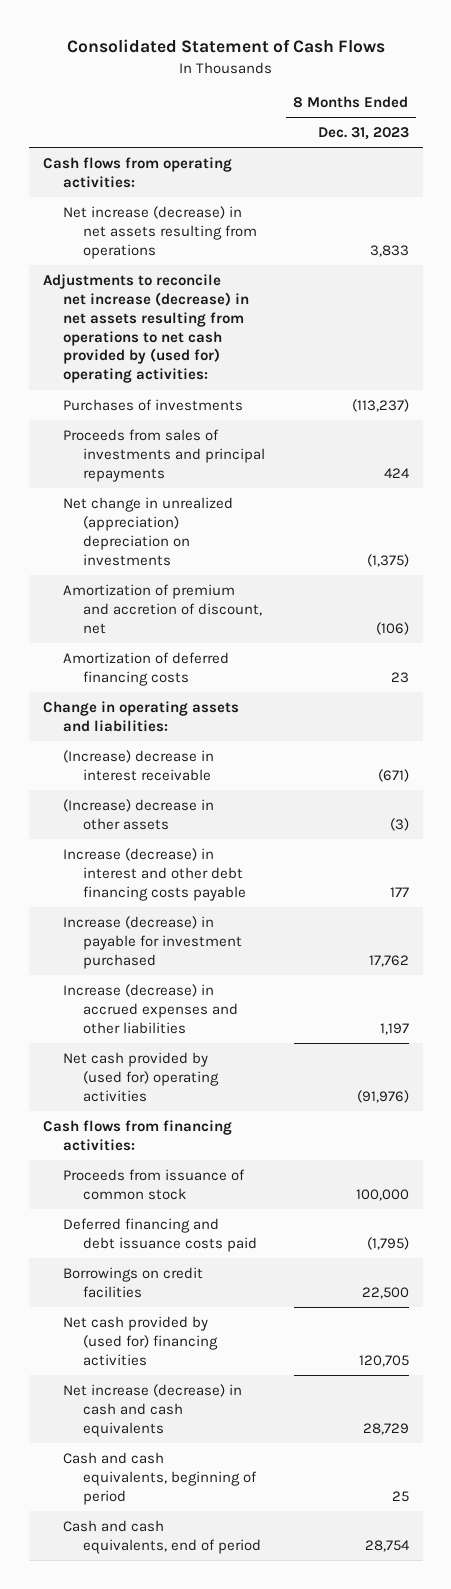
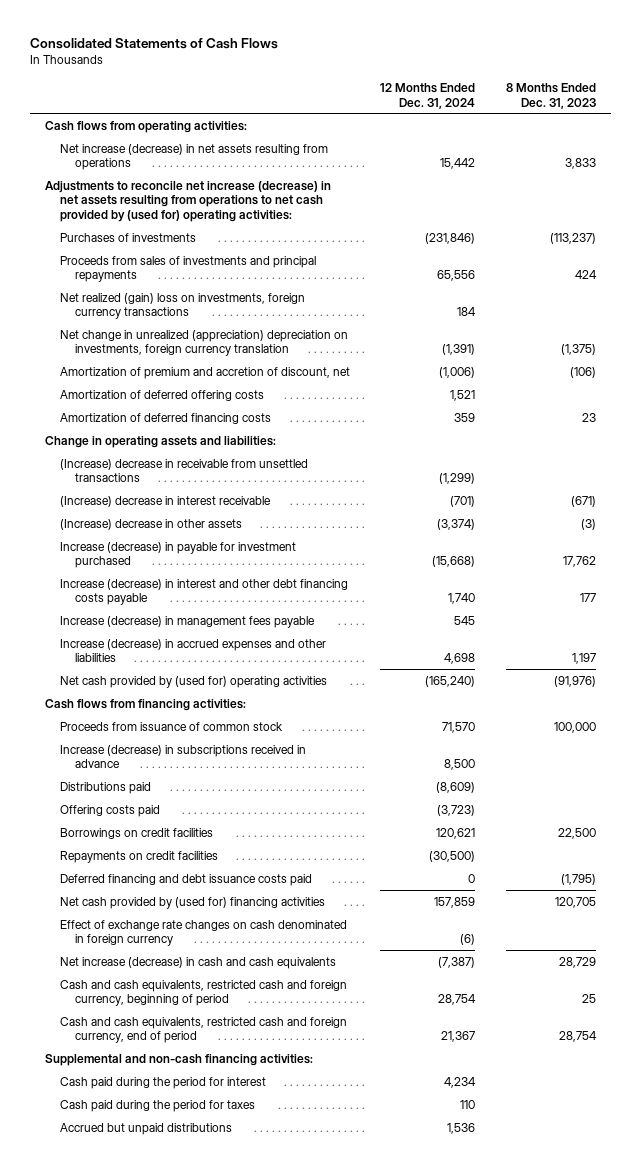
- Consolidated Statement of Cash Flows
+ Consolidated Statements of Cash Flows
- | 8 Months Ended Dec. 31, 2023
+ | 12 Months Ended Dec. 31, 2024 | 8 Months Ended Dec. 31, 2023
- Net change in unrealized (appreciation) depreciation on investments | (1,375)
+ Net realized (gain) loss on investments, foreign currency transactions | 184 |
+ Net change in unrealized (appreciation) depreciation on investments, foreign currency translation | (1,391) | (1,375)
+ Amortization of deferred offering costs | 1,521 |
+ (Increase) decrease in receivable from unsettled transactions | (1,299) |
moved down: Increase (decrease) in interest and other debt financing costs payable | 1,740 | 177
+ Increase (decrease) in management fees payable | 545 |
+ Increase (decrease) in subscriptions received in advance | 8,500 |
+ Distributions paid | (8,609) |
+ Offering costs paid | (3,723) |
+ Repayments on credit facilities | (30,500) |
moved down: Deferred financing and debt issuance costs paid | 0 | (1,795)
+ Effect of exchange rate changes on cash denominated in foreign currency | (6) |
- Cash and cash equivalents, beginning of period | 25
- Cash and cash equivalents, end of period | 28,754
+ Cash and cash equivalents, restricted cash and foreign currency, beginning of period | 28,754 | 25
+ Cash and cash equivalents, restricted cash and foreign currency, end of period | 21,367 | 28,754
+ Supplemental and non-cash financing activities:
+ Cash paid during the period for interest | 4,234 |
+ Cash paid during the period for taxes | 110 |
+ Accrued but unpaid distributions | 1,536 |

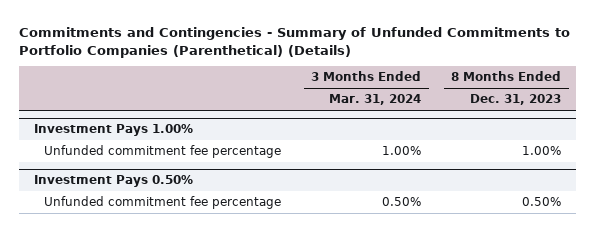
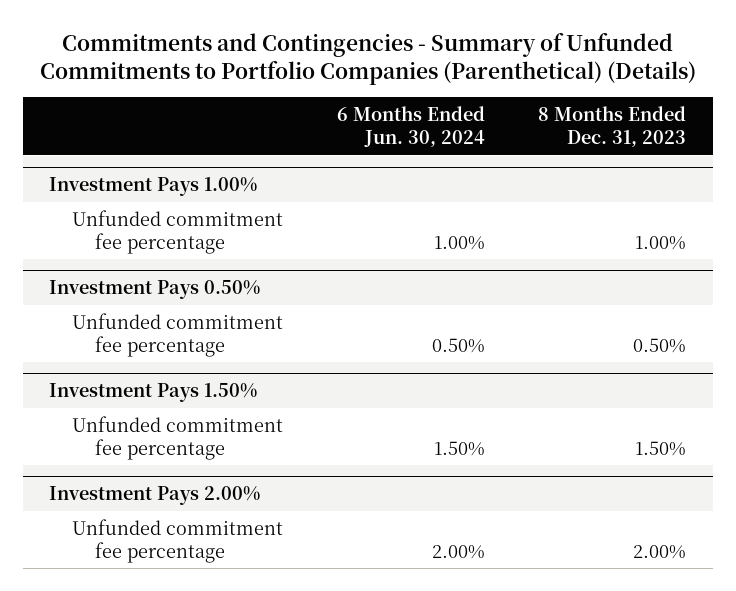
- | 3 Months Ended Mar. 31, 2024 | 8 Months Ended Dec. 31, 2023
+ | 6 Months Ended Jun. 30, 2024 | 8 Months Ended Dec. 31, 2023
+ Investment Pays 1.50%
+ Unfunded commitment fee percentage | 1.50% | 1.50%
+ Investment Pays 2.00%
+ Unfunded commitment fee percentage | 2.00% | 2.00%

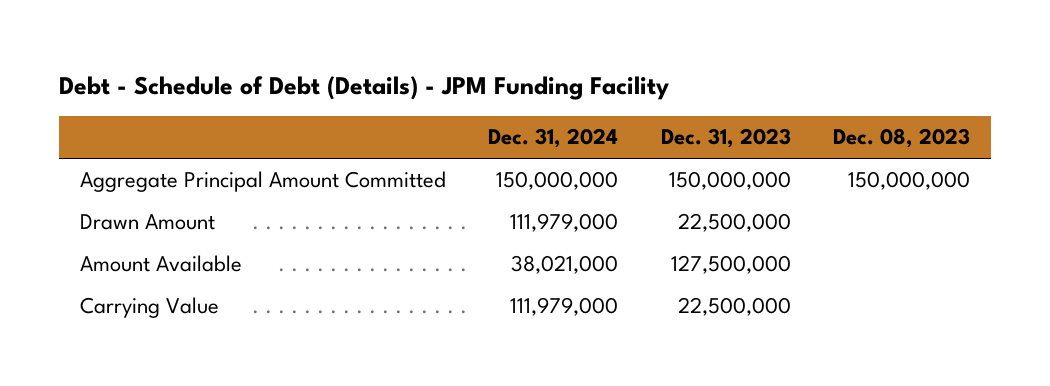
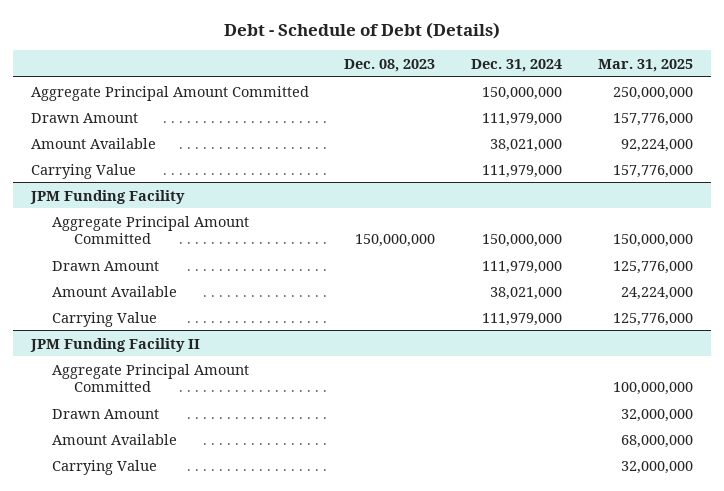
- Debt - Schedule of Debt (Details) - JPM Funding Facility
+ Debt - Schedule of Debt (Details)
- | Dec. 31, 2024 | Dec. 31, 2023 | Dec. 08, 2023
+ | Dec. 08, 2023 | Dec. 31, 2024 | Mar. 31, 2025
+ Aggregate Principal Amount Committed | | 150,000,000 | 250,000,000
+ Drawn Amount | | 111,979,000 | 157,776,000
+ Amount Available | | 38,021,000 | 92,224,000
+ Carrying Value | | 111,979,000 | 157,776,000
+ JPM Funding Facility
+ JPM Funding Facility II
+ Aggregate Principal Amount Committed | | | 100,000,000
+ Drawn Amount | | | 32,000,000
+ Amount Available | | | 68,000,000
+ Carrying Value | | | 32,000,000

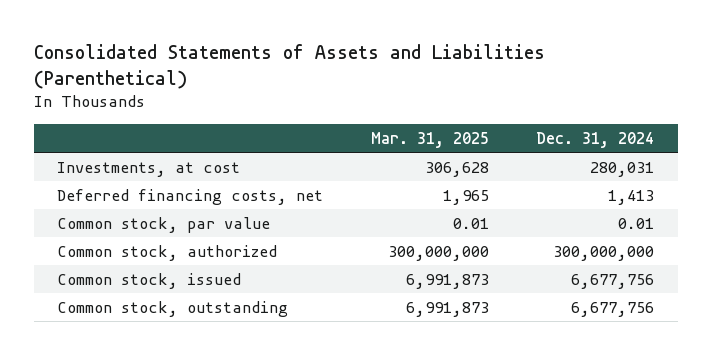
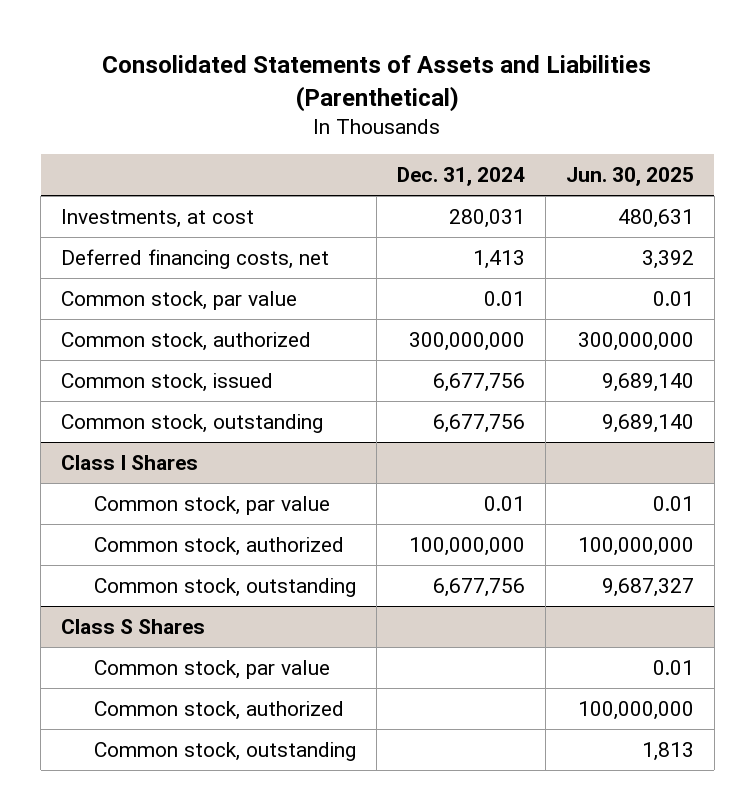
- | Mar. 31, 2025 | Dec. 31, 2024
+ | Dec. 31, 2024 | Jun. 30, 2025
+ Class I Shares
+ Common stock, par value | 0.01 | 0.01
+ Common stock, authorized | 100,000,000 | 100,000,000
+ Common stock, outstanding | 6,677,756 | 9,687,327
+ Class S Shares
+ Common stock, par value | | 0.01
+ Common stock, authorized | | 100,000,000
+ Common stock, outstanding | | 1,813

